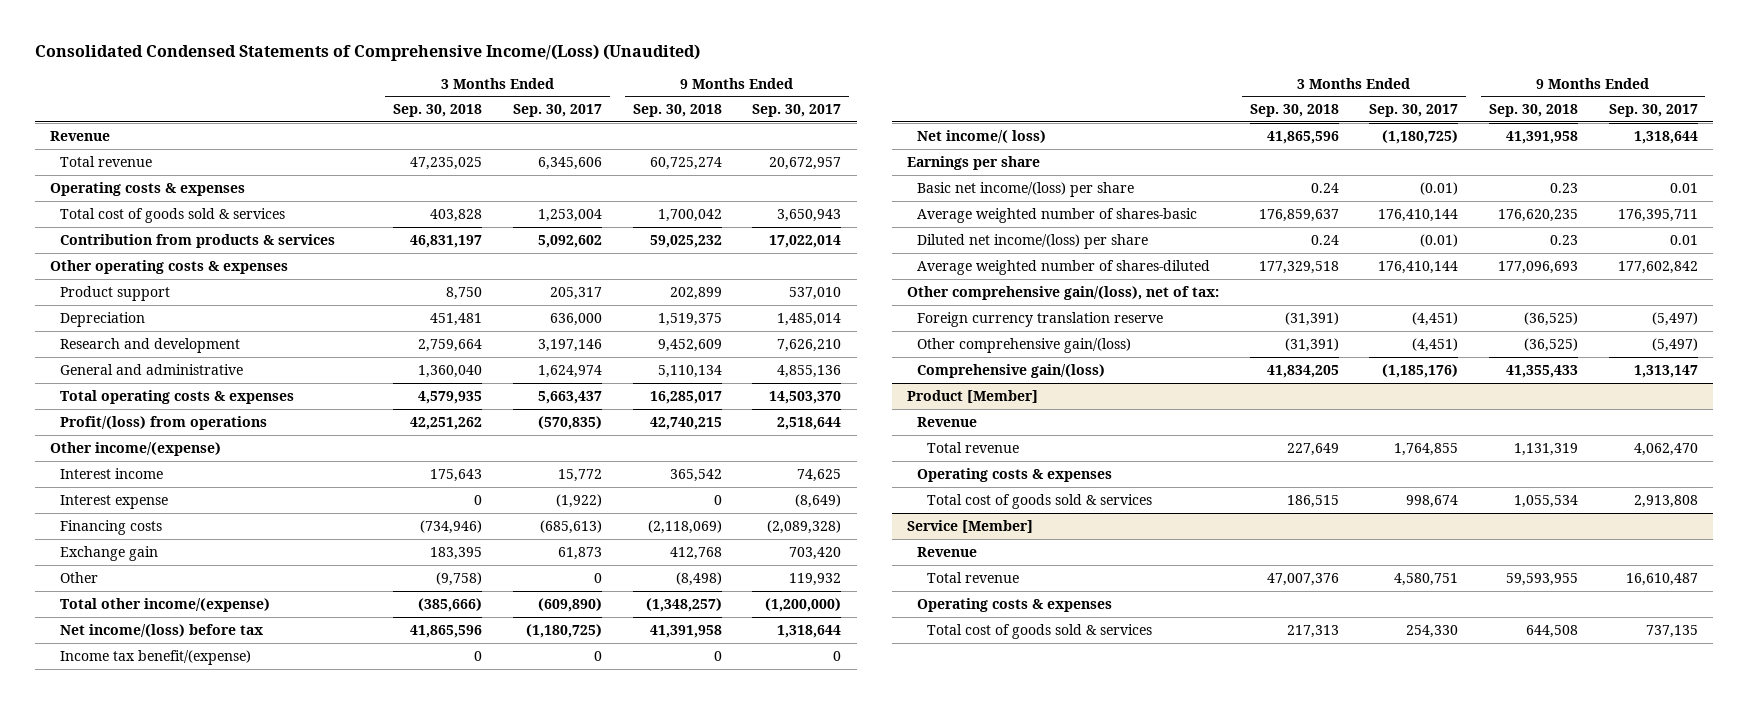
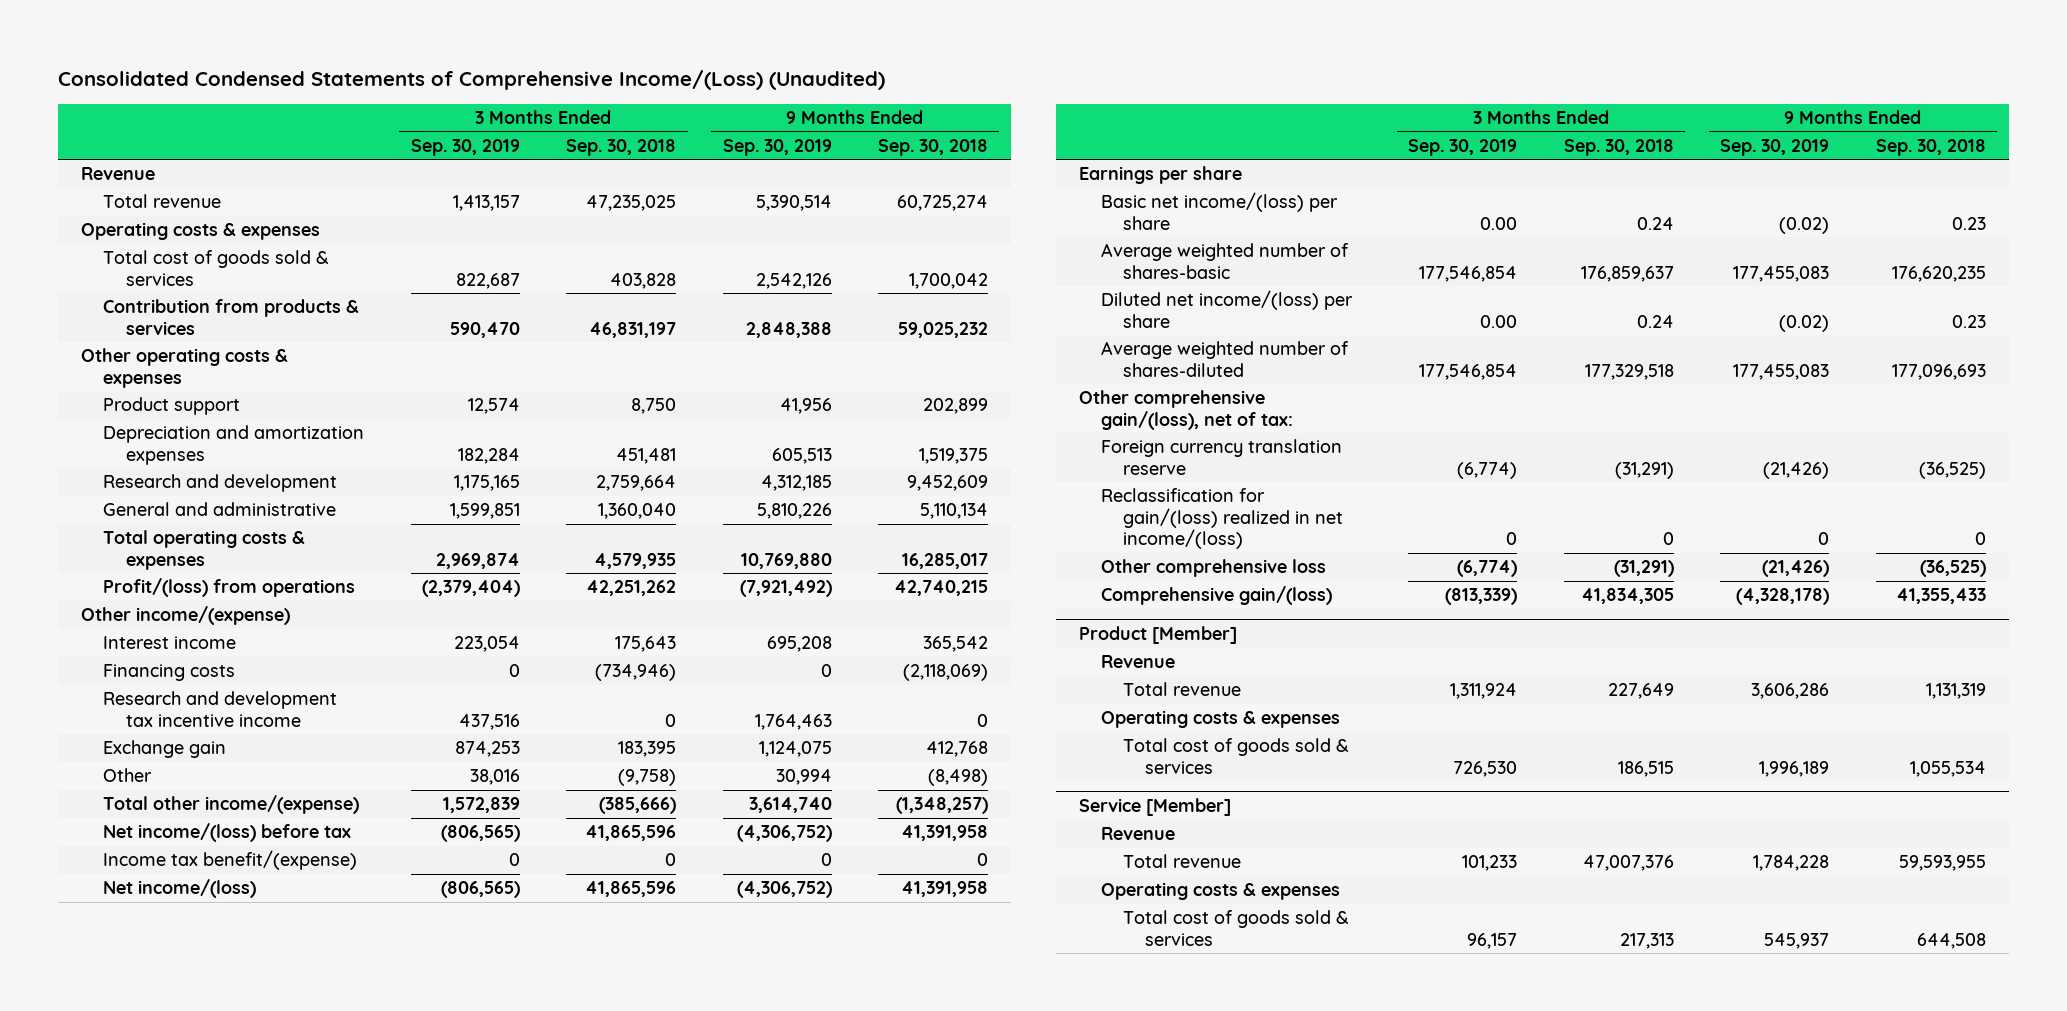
- | 3 Months Ended Sep. 30, 2018 | 3 Months Ended Sep. 30, 2017 | 9 Months Ended Sep. 30, 2018 | 9 Months Ended Sep. 30, 2017
+ | 3 Months Ended Sep. 30, 2019 | 3 Months Ended Sep. 30, 2018 | 9 Months Ended Sep. 30, 2019 | 9 Months Ended Sep. 30, 2018
- Depreciation | 451,481 | 636,000 | 1,519,375 | 1,485,014
+ Depreciation and amortization expenses | 182,284 | 451,481 | 605,513 | 1,519,375
- Interest expense | 0 | (1,922) | 0 | (8,649)
+ Research and development tax incentive income | 437,516 | 0 | 1,764,463 | 0
- Net income/( loss) | 41,865,596 | (1,180,725) | 41,391,958 | 1,318,644
+ Net income/(loss) | (806,565) | 41,865,596 | (4,306,752) | 41,391,958
- Foreign currency translation reserve | (31,391) | (4,451) | (36,525) | (5,497)
- Other comprehensive gain/(loss) | (31,391) | (4,451) | (36,525) | (5,497)
- Comprehensive gain/(loss) | 41,834,205 | (1,185,176) | 41,355,433 | 1,313,147
+ Foreign currency translation reserve | (6,774) | (31,291) | (21,426) | (36,525)
+ Reclassification for gain/(loss) realized in net income/(loss) | 0 | 0 | 0 | 0
+ Other comprehensive loss | (6,774) | (31,291) | (21,426) | (36,525)
+ Comprehensive gain/(loss) | (813,339) | 41,834,305 | (4,328,178) | 41,355,433

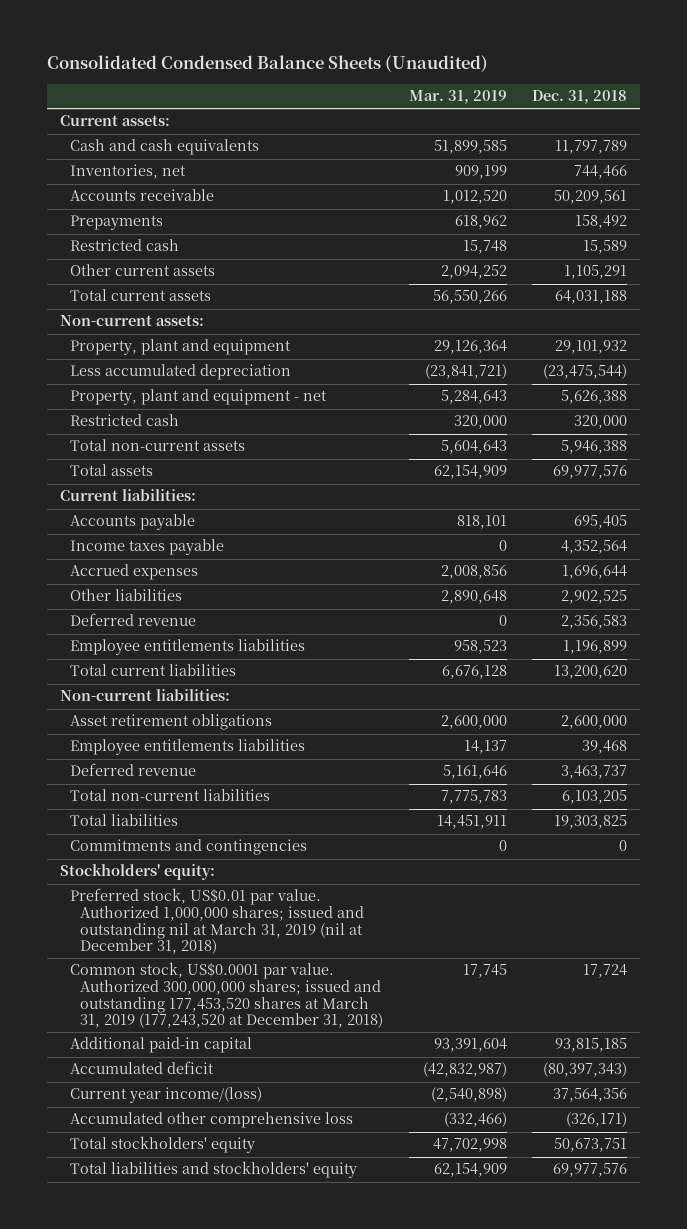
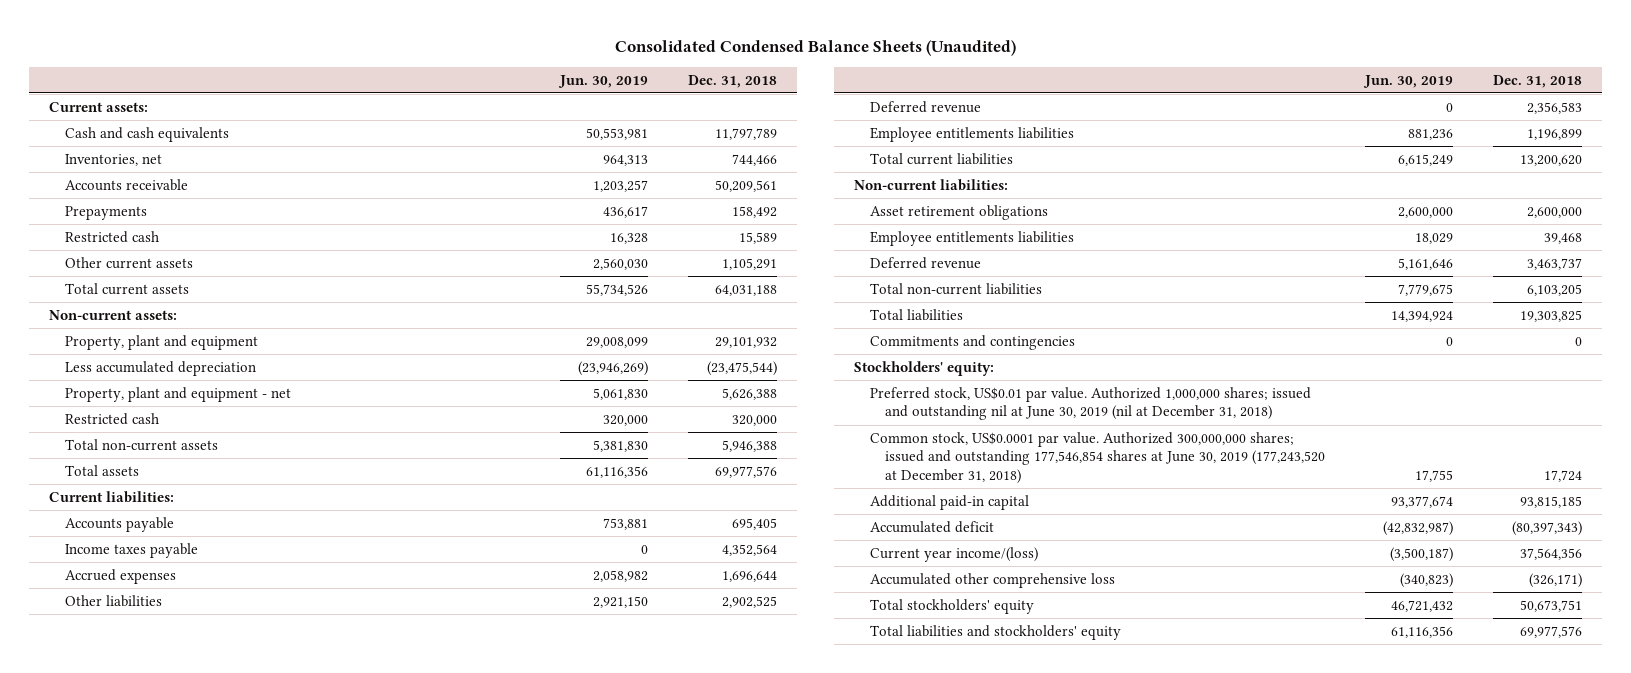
- | Mar. 31, 2019 | Dec. 31, 2018
+ | Jun. 30, 2019 | Dec. 31, 2018
- Preferred stock, US$0.01 par value. Authorized 1,000,000 shares; issued and outstanding nil at March 31, 2019 (nil at December 31, 2018)
- Common stock, US$0.0001 par value. Authorized 300,000,000 shares; issued and outstanding 177,453,520 shares at March 31, 2019 (177,243,520 at December 31, 2018) | 17,745 | 17,724
+ Preferred stock, US$0.01 par value. Authorized 1,000,000 shares; issued and outstanding nil at June 30, 2019 (nil at December 31, 2018)
+ Common stock, US$0.0001 par value. Authorized 300,000,000 shares; issued and outstanding 177,546,854 shares at June 30, 2019 (177,243,520 at December 31, 2018) | 17,755 | 17,724

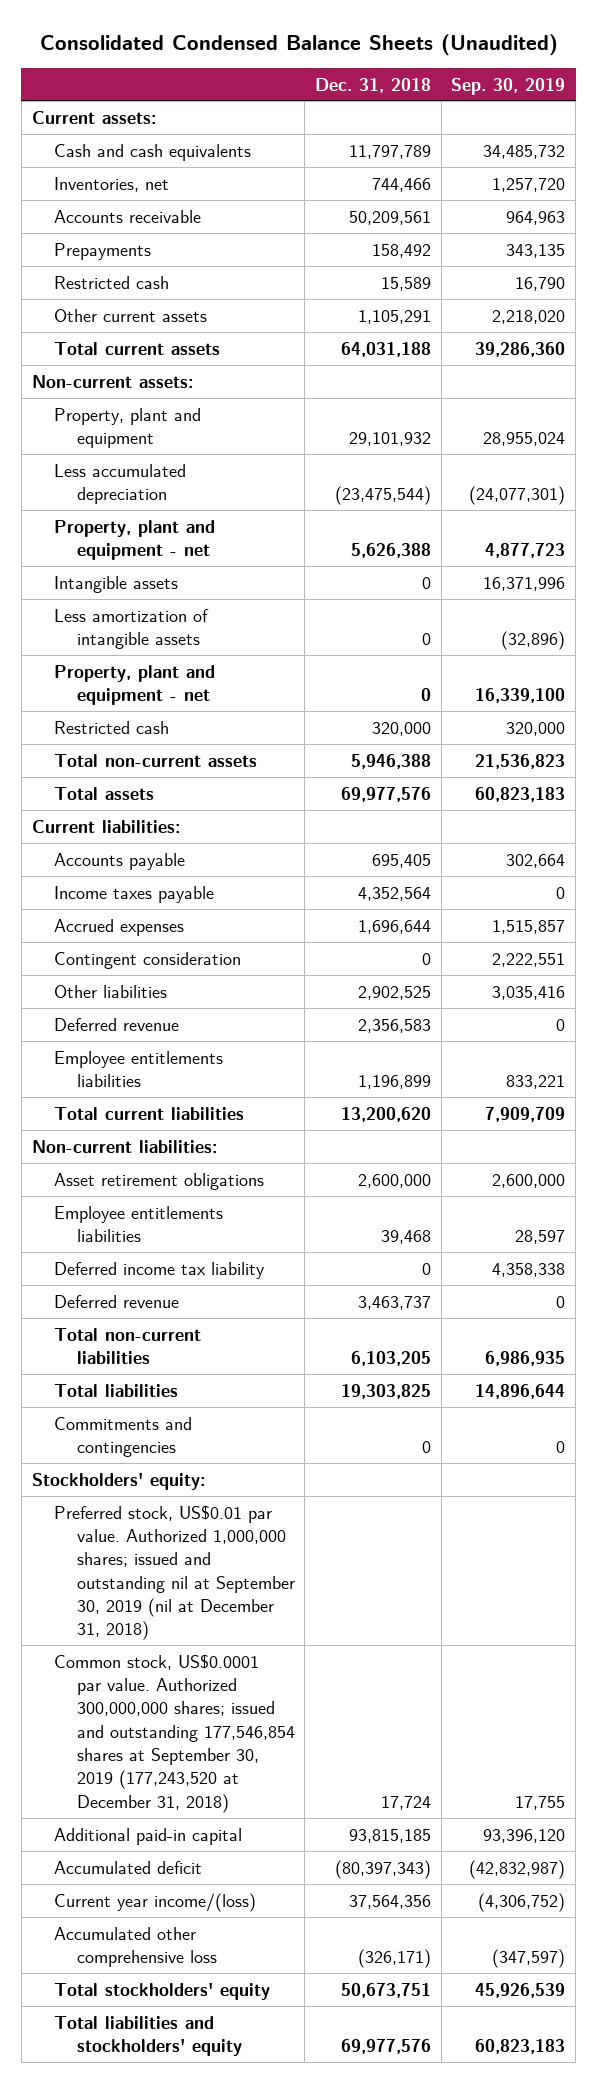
- | Jun. 30, 2019 | Dec. 31, 2018
+ | Dec. 31, 2018 | Sep. 30, 2019
+ Intangible assets | 0 | 16,371,996
+ Less amortization of intangible assets | 0 | (32,896)
+ Property, plant and equipment - net | 0 | 16,339,100
+ Contingent consideration | 0 | 2,222,551
+ Deferred income tax liability | 0 | 4,358,338
- Preferred stock, US$0.01 par value. Authorized 1,000,000 shares; issued and outstanding nil at June 30, 2019 (nil at December 31, 2018)
- Common stock, US$0.0001 par value. Authorized 300,000,000 shares; issued and outstanding 177,546,854 shares at June 30, 2019 (177,243,520 at December 31, 2018) | 17,755 | 17,724
+ Preferred stock, US$0.01 par value. Authorized 1,000,000 shares; issued and outstanding nil at September 30, 2019 (nil at December 31, 2018)
+ Common stock, US$0.0001 par value. Authorized 300,000,000 shares; issued and outstanding 177,546,854 shares at September 30, 2019 (177,243,520 at December 31, 2018) | 17,724 | 17,755

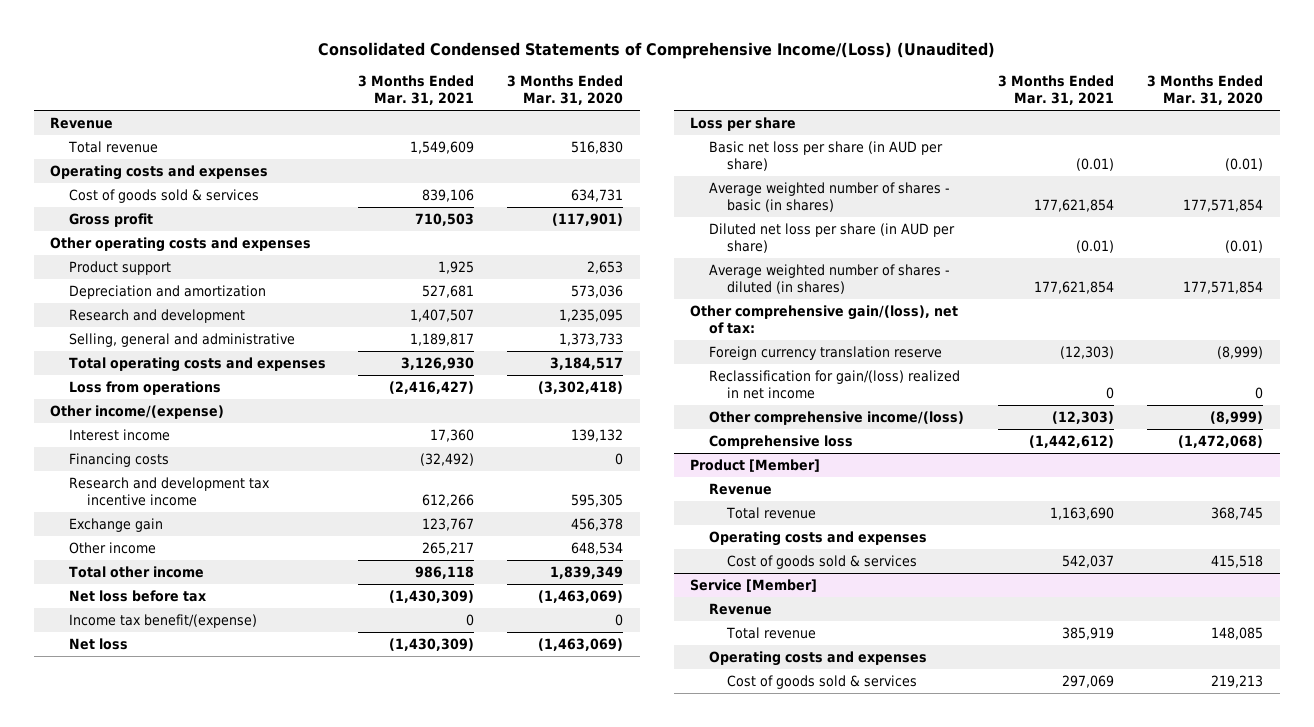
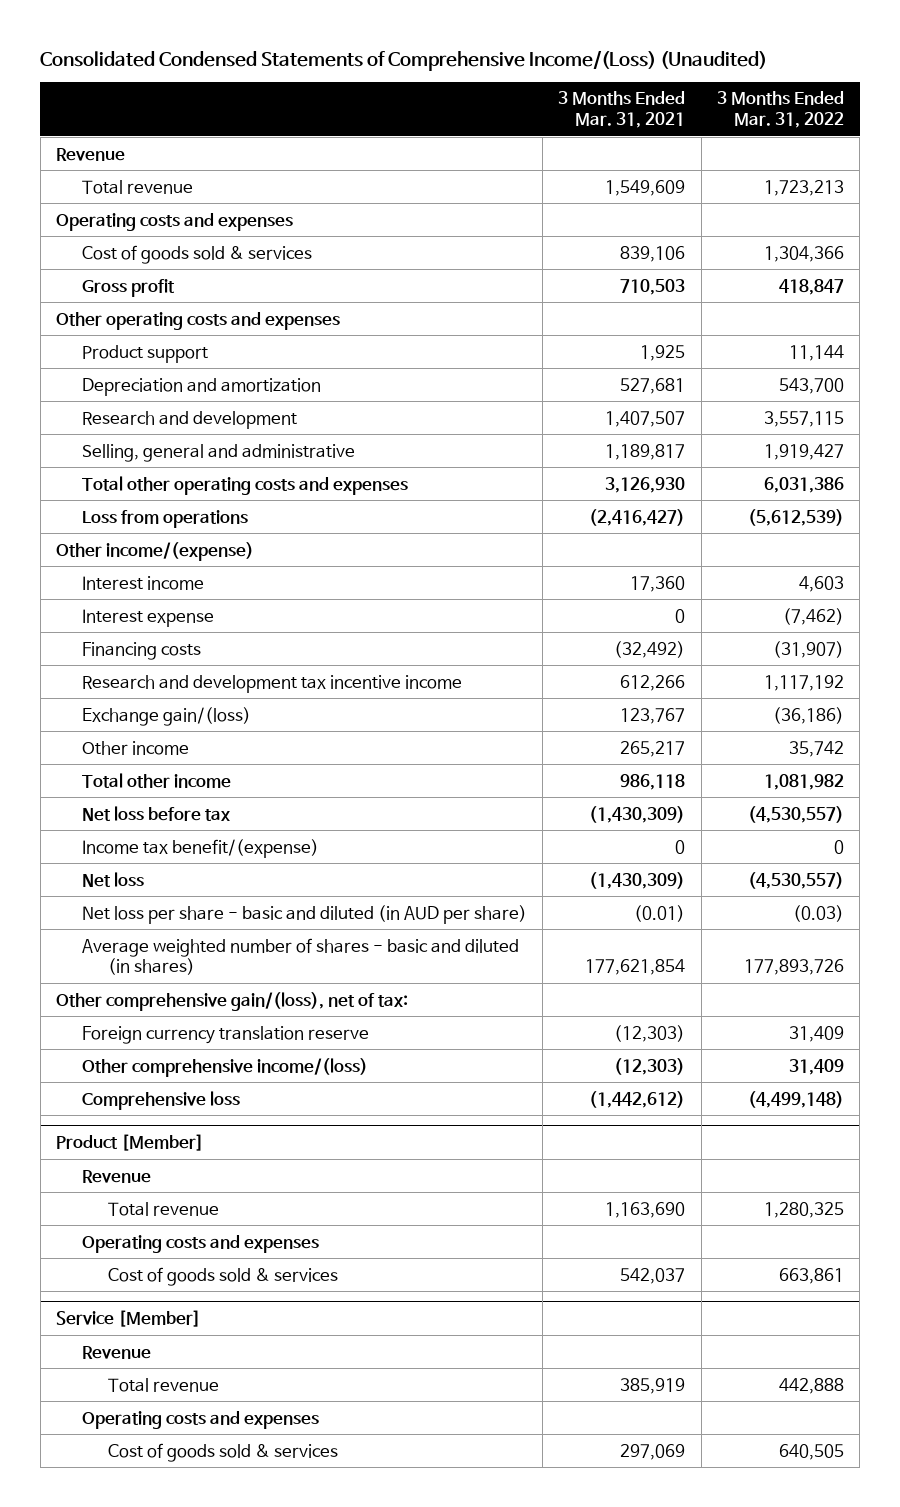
- | 3 Months Ended Mar. 31, 2021 | 3 Months Ended Mar. 31, 2020
+ | 3 Months Ended Mar. 31, 2021 | 3 Months Ended Mar. 31, 2022
- Total operating costs and expenses | 3,126,930 | 3,184,517
+ Total other operating costs and expenses | 3,126,930 | 6,031,386
+ Interest expense | 0 | (7,462)
- Exchange gain | 123,767 | 456,378
+ Exchange gain/(loss) | 123,767 | (36,186)
- Loss per share
- Basic net loss per share (in AUD per share) | (0.01) | (0.01)
- Average weighted number of shares - basic (in shares) | 177,621,854 | 177,571,854
- Diluted net loss per share (in AUD per share) | (0.01) | (0.01)
- Average weighted number of shares - diluted (in shares) | 177,621,854 | 177,571,854
+ Net loss per share - basic and diluted (in AUD per share) | (0.01) | (0.03)
+ Average weighted number of shares - basic and diluted (in shares) | 177,621,854 | 177,893,726
- Reclassification for gain/(loss) realized in net income | 0 | 0

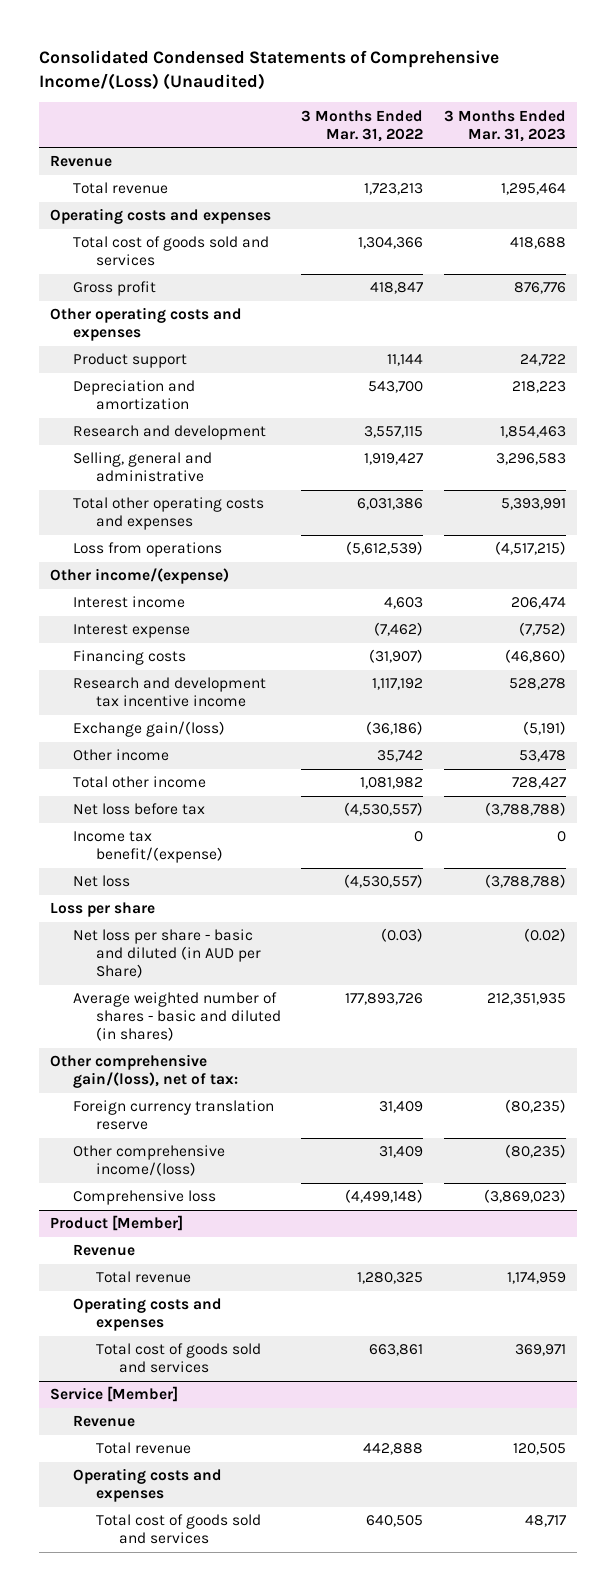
- | 3 Months Ended Mar. 31, 2021 | 3 Months Ended Mar. 31, 2022
+ | 3 Months Ended Mar. 31, 2022 | 3 Months Ended Mar. 31, 2023
- Cost of goods sold & services | 839,106 | 1,304,366
+ Total cost of goods sold and services | 1,304,366 | 418,688
- Net loss per share - basic and diluted (in AUD per share) | (0.01) | (0.03)
+ Loss per share
+ Net loss per share - basic and diluted (in AUD per Share) | (0.03) | (0.02)
@ Product [Member]
- Cost of goods sold & services | 542,037 | 663,861
+ Total cost of goods sold and services | 663,861 | 369,971
@ Service [Member]
- Cost of goods sold & services | 297,069 | 640,505
+ Total cost of goods sold and services | 640,505 | 48,717

